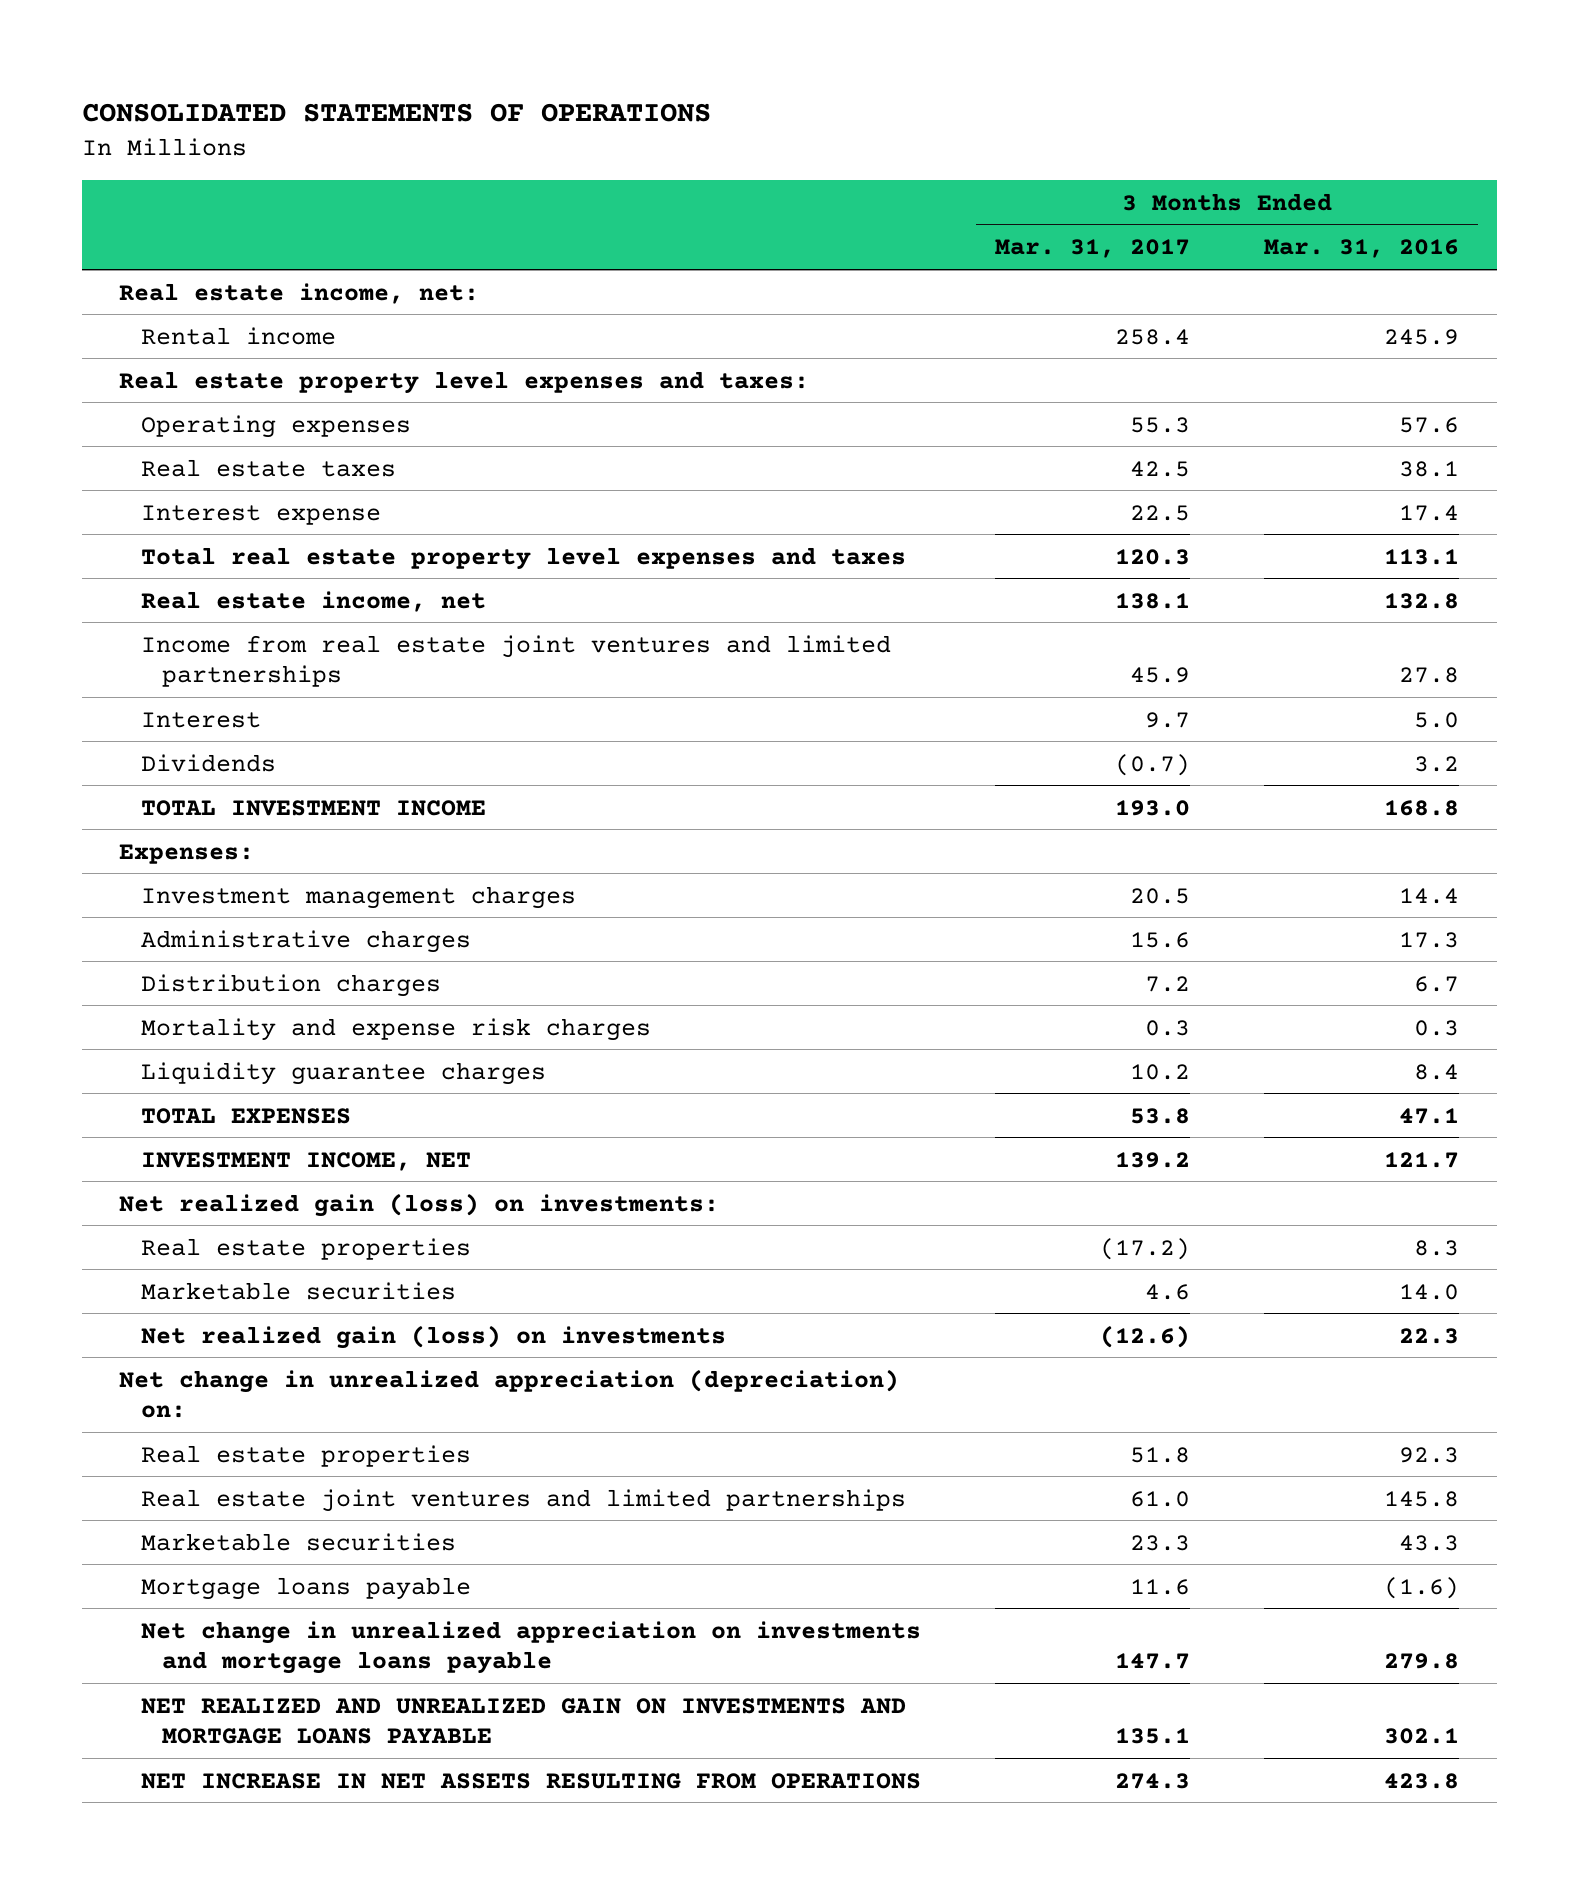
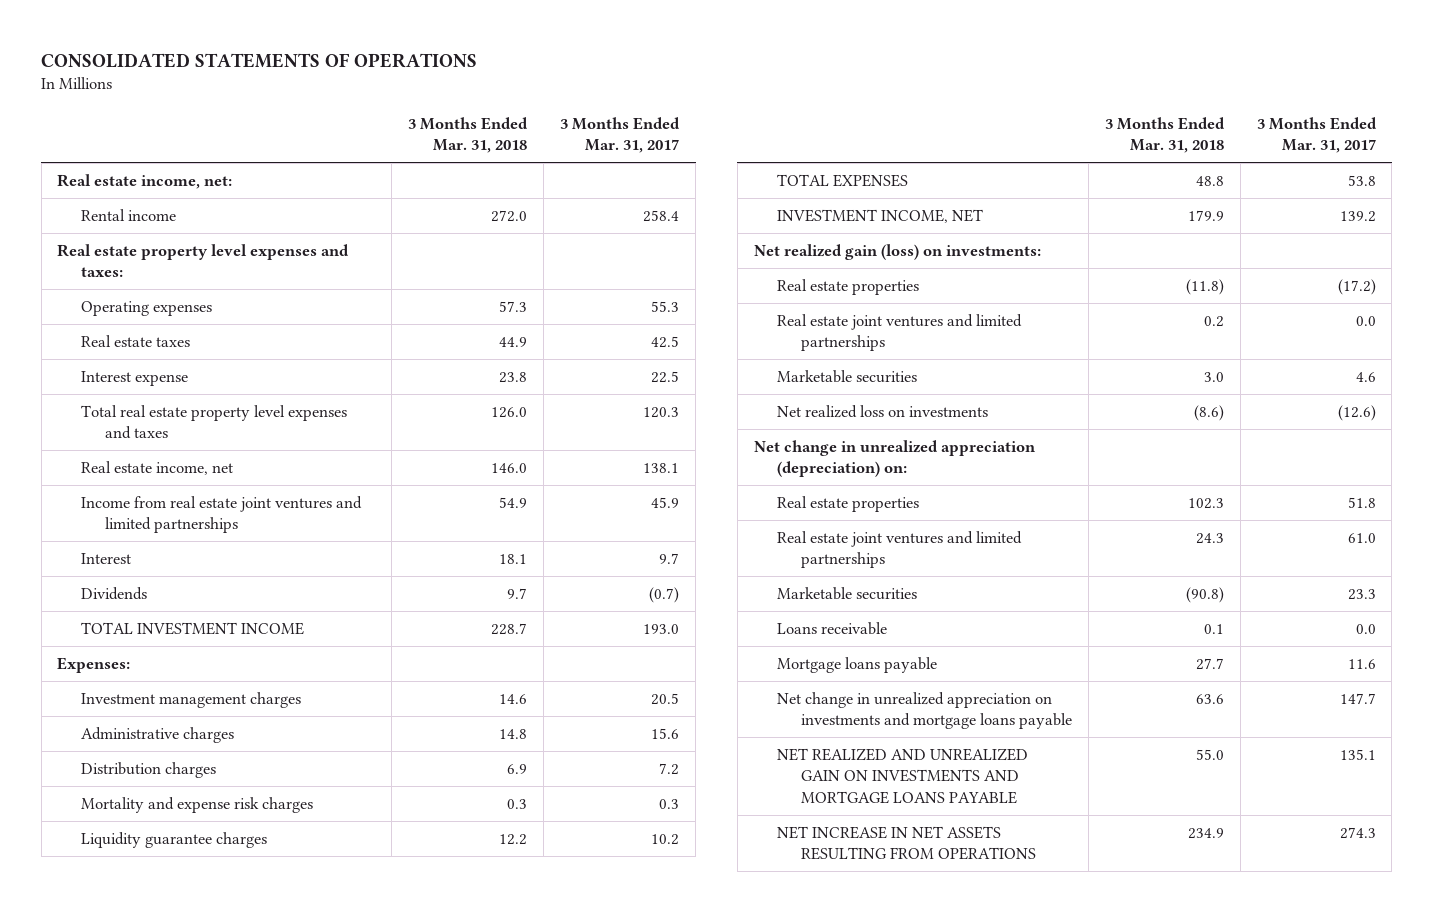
- | 3 Months Ended Mar. 31, 2017 | 3 Months Ended Mar. 31, 2016
+ | 3 Months Ended Mar. 31, 2018 | 3 Months Ended Mar. 31, 2017
+ Real estate joint ventures and limited partnerships | 0.2 | 0.0
- Net realized gain (loss) on investments | (12.6) | 22.3
+ Net realized loss on investments | (8.6) | (12.6)
+ Loans receivable | 0.1 | 0.0

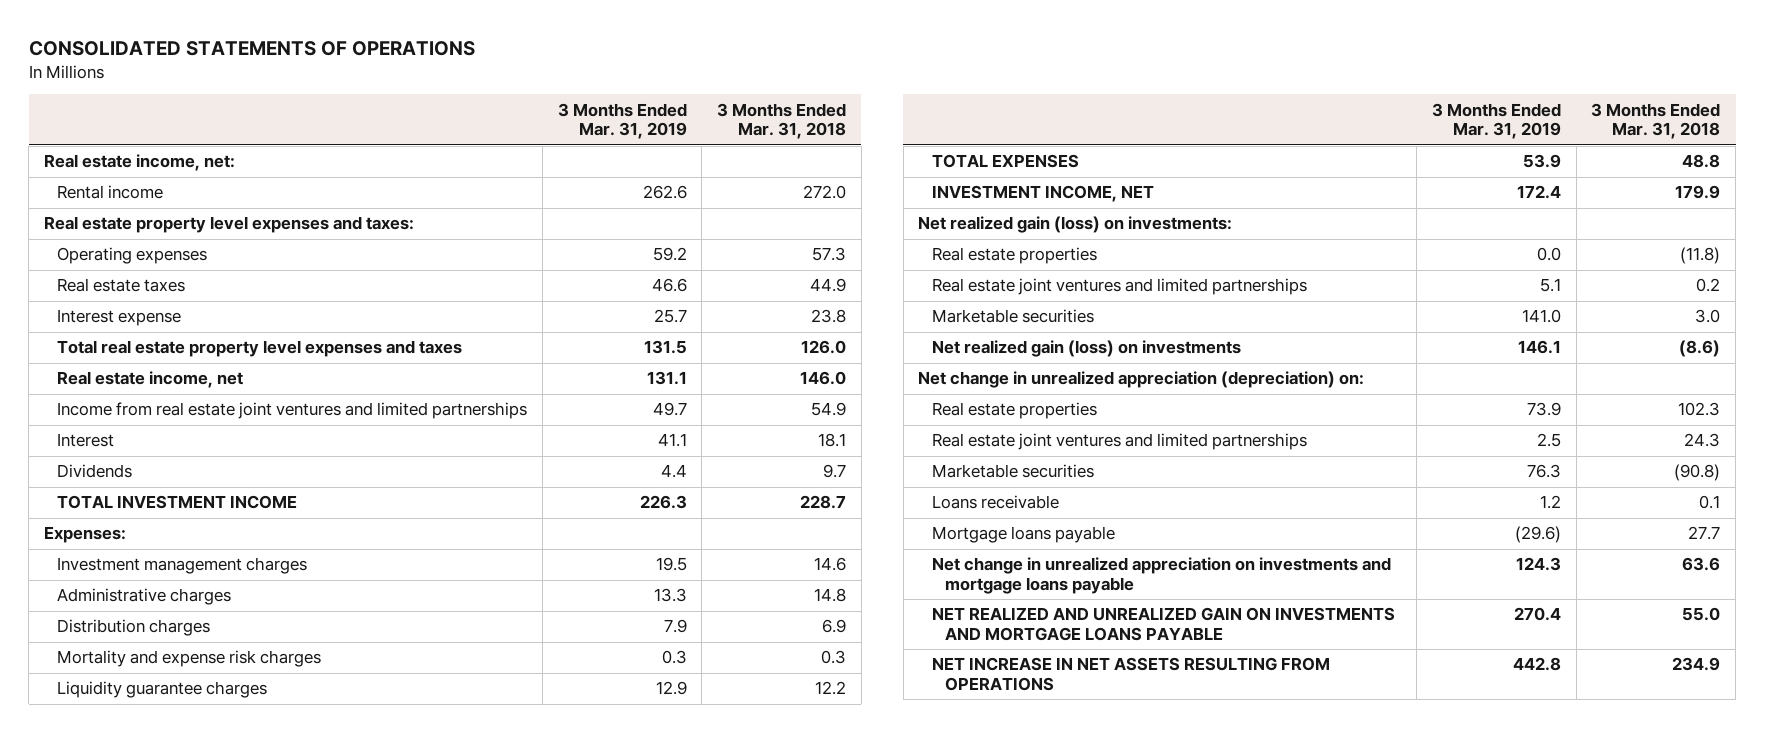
- | 3 Months Ended Mar. 31, 2018 | 3 Months Ended Mar. 31, 2017
+ | 3 Months Ended Mar. 31, 2019 | 3 Months Ended Mar. 31, 2018
- Net realized loss on investments | (8.6) | (12.6)
+ Net realized gain (loss) on investments | 146.1 | (8.6)

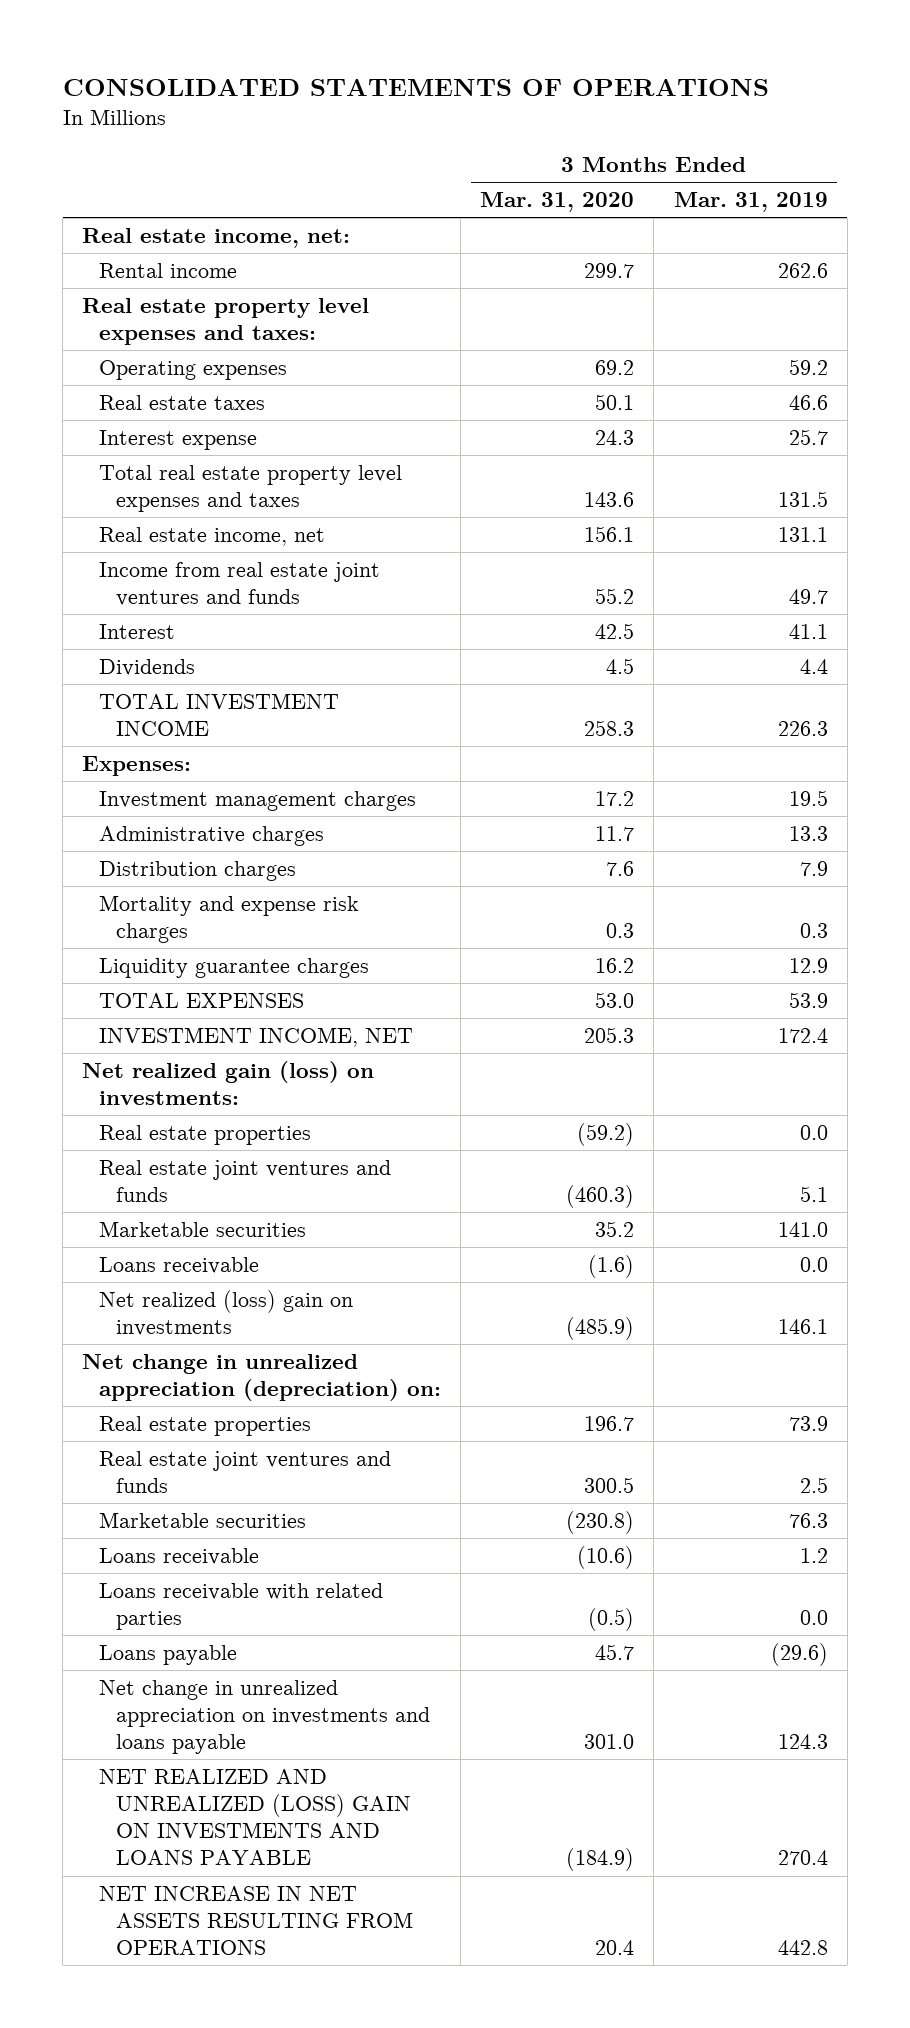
- | 3 Months Ended Mar. 31, 2019 | 3 Months Ended Mar. 31, 2018
+ | 3 Months Ended Mar. 31, 2020 | 3 Months Ended Mar. 31, 2019
- Income from real estate joint ventures and limited partnerships | 49.7 | 54.9
+ Income from real estate joint ventures and funds | 55.2 | 49.7
- Real estate joint ventures and limited partnerships | 5.1 | 0.2
+ Real estate joint ventures and funds | (460.3) | 5.1
- Net realized gain (loss) on investments | 146.1 | (8.6)
+ Loans receivable | (1.6) | 0.0
+ Net realized (loss) gain on investments | (485.9) | 146.1
- Real estate joint ventures and limited partnerships | 2.5 | 24.3
+ Real estate joint ventures and funds | 300.5 | 2.5
- Mortgage loans payable | (29.6) | 27.7
- Net change in unrealized appreciation on investments and mortgage loans payable | 124.3 | 63.6
- NET REALIZED AND UNREALIZED GAIN ON INVESTMENTS AND MORTGAGE LOANS PAYABLE | 270.4 | 55.0
+ Loans receivable with related parties | (0.5) | 0.0
+ Loans payable | 45.7 | (29.6)
+ Net change in unrealized appreciation on investments and loans payable | 301.0 | 124.3
+ NET REALIZED AND UNREALIZED (LOSS) GAIN ON INVESTMENTS AND LOANS PAYABLE | (184.9) | 270.4

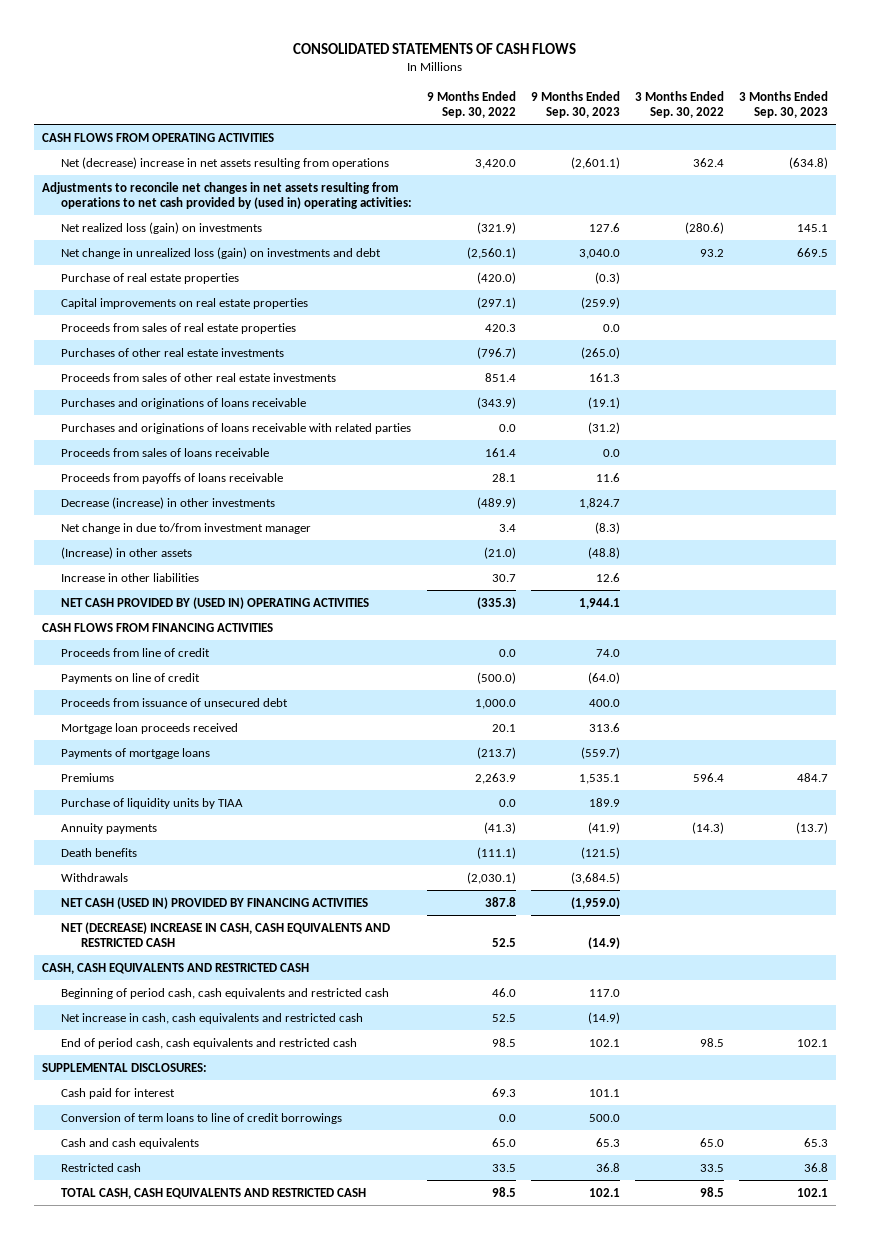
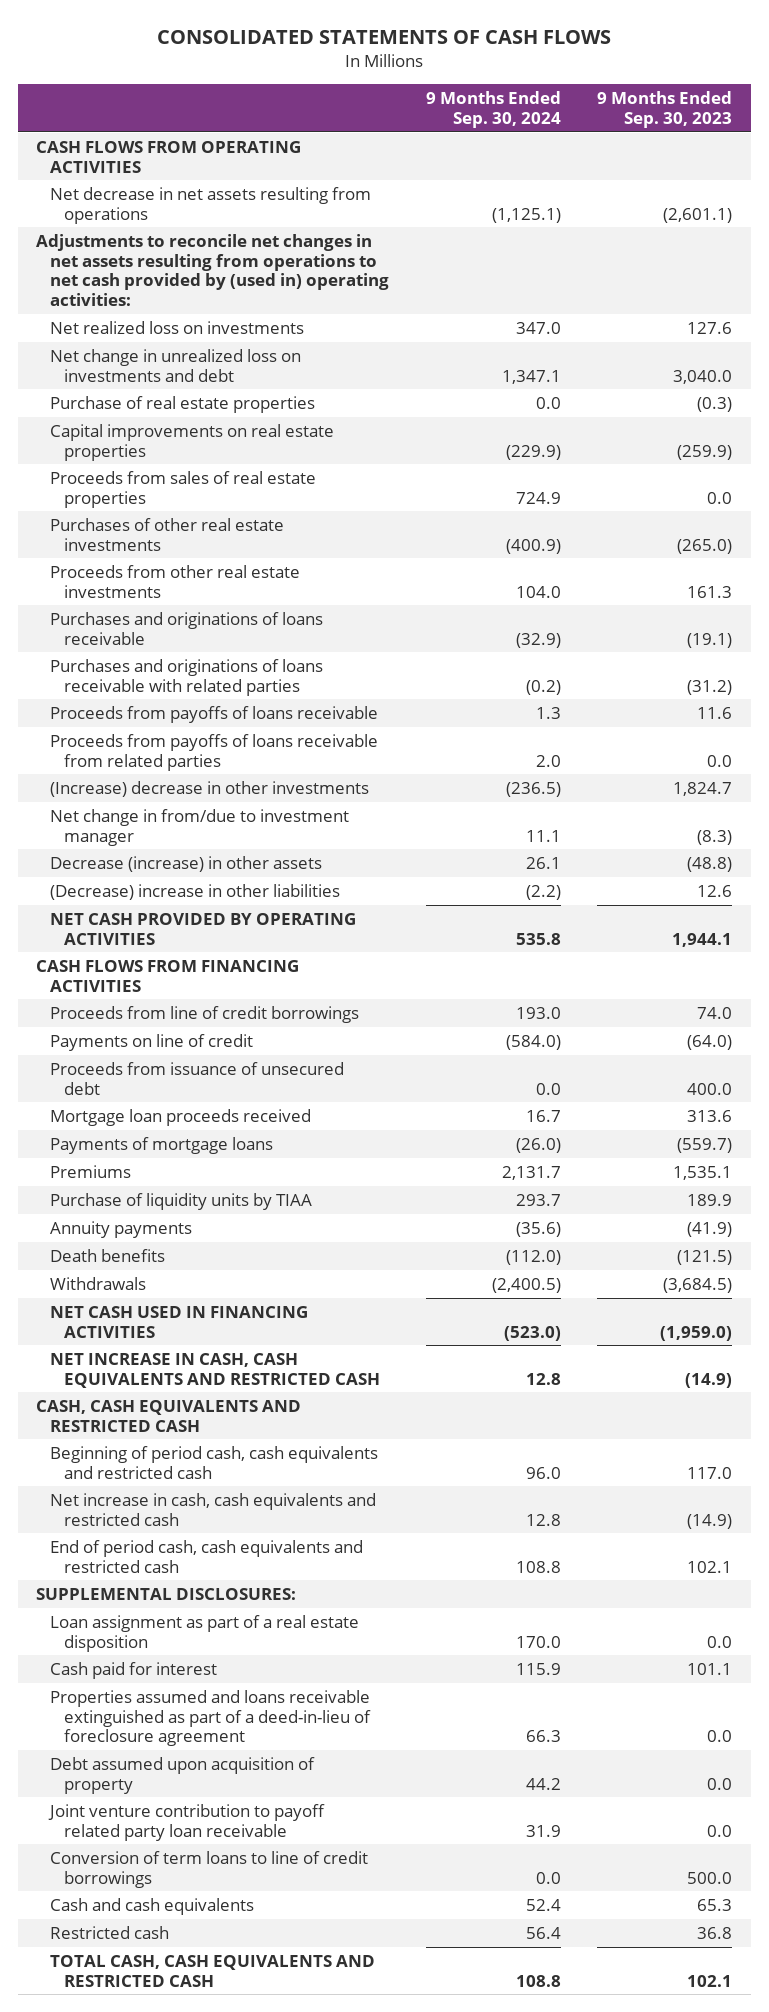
- | 9 Months Ended Sep. 30, 2022 | 9 Months Ended Sep. 30, 2023 | 3 Months Ended Sep. 30, 2022 | 3 Months Ended Sep. 30, 2023
+ | 9 Months Ended Sep. 30, 2024 | 9 Months Ended Sep. 30, 2023
- Net (decrease) increase in net assets resulting from operations | 3,420.0 | (2,601.1) | 362.4 | (634.8)
+ Net decrease in net assets resulting from operations | (1,125.1) | (2,601.1)
- Net realized loss (gain) on investments | (321.9) | 127.6 | (280.6) | 145.1
- Net change in unrealized loss (gain) on investments and debt | (2,560.1) | 3,040.0 | 93.2 | 669.5
+ Net realized loss on investments | 347.0 | 127.6
+ Net change in unrealized loss on investments and debt | 1,347.1 | 3,040.0
- Proceeds from sales of other real estate investments | 851.4 | 161.3 | |
+ Proceeds from other real estate investments | 104.0 | 161.3
- Proceeds from sales of loans receivable | 161.4 | 0.0 | |
- Decrease (increase) in other investments | (489.9) | 1,824.7 | |
- Net change in due to/from investment manager | 3.4 | (8.3) | |
- (Increase) in other assets | (21.0) | (48.8) | |
- Increase in other liabilities | 30.7 | 12.6 | |
- NET CASH PROVIDED BY (USED IN) OPERATING ACTIVITIES | (335.3) | 1,944.1 | |
+ Proceeds from payoffs of loans receivable from related parties | 2.0 | 0.0
+ (Increase) decrease in other investments | (236.5) | 1,824.7
+ Net change in from/due to investment manager | 11.1 | (8.3)
+ Decrease (increase) in other assets | 26.1 | (48.8)
+ (Decrease) increase in other liabilities | (2.2) | 12.6
+ NET CASH PROVIDED BY OPERATING ACTIVITIES | 535.8 | 1,944.1
- Proceeds from line of credit | 0.0 | 74.0 | |
+ Proceeds from line of credit borrowings | 193.0 | 74.0
- NET CASH (USED IN) PROVIDED BY FINANCING ACTIVITIES | 387.8 | (1,959.0) | |
- NET (DECREASE) INCREASE IN CASH, CASH EQUIVALENTS AND RESTRICTED CASH | 52.5 | (14.9) | |
+ NET CASH USED IN FINANCING ACTIVITIES | (523.0) | (1,959.0)
+ NET INCREASE IN CASH, CASH EQUIVALENTS AND RESTRICTED CASH | 12.8 | (14.9)
+ Loan assignment as part of a real estate disposition | 170.0 | 0.0
+ Properties assumed and loans receivable extinguished as part of a deed-in-lieu of foreclosure agreement | 66.3 | 0.0
+ Debt assumed upon acquisition of property | 44.2 | 0.0
+ Joint venture contribution to payoff related party loan receivable | 31.9 | 0.0

